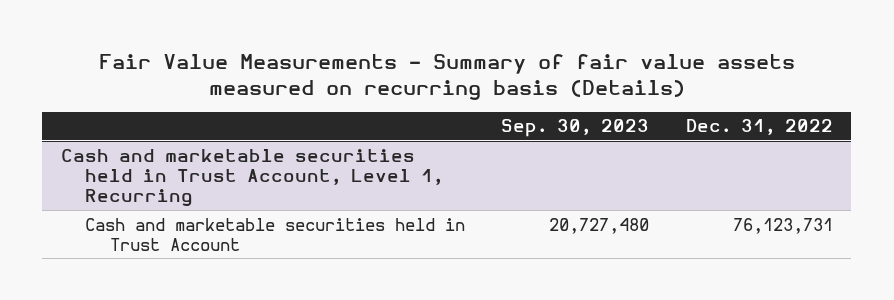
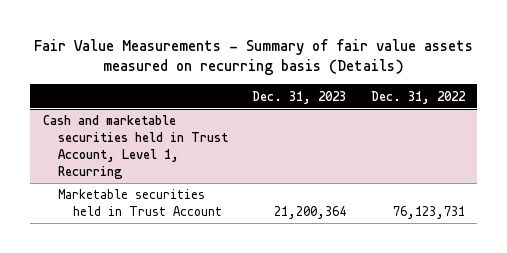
- | Sep. 30, 2023 | Dec. 31, 2022
+ | Dec. 31, 2023 | Dec. 31, 2022
@ Cash and marketable securities held in Trust Account, Level 1, Recurring
- Cash and marketable securities held in Trust Account | 20,727,480 | 76,123,731
+ Marketable securities held in Trust Account | 21,200,364 | 76,123,731

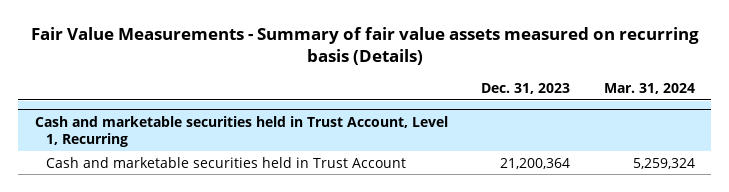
- | Dec. 31, 2023 | Dec. 31, 2022
+ | Dec. 31, 2023 | Mar. 31, 2024
@ Cash and marketable securities held in Trust Account, Level 1, Recurring
- Marketable securities held in Trust Account | 21,200,364 | 76,123,731
+ Cash and marketable securities held in Trust Account | 21,200,364 | 5,259,324

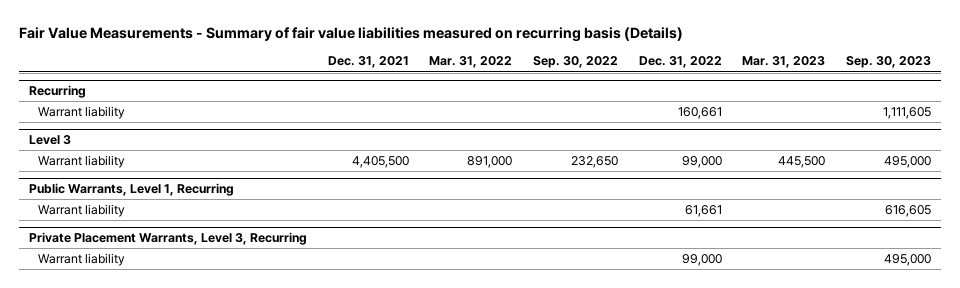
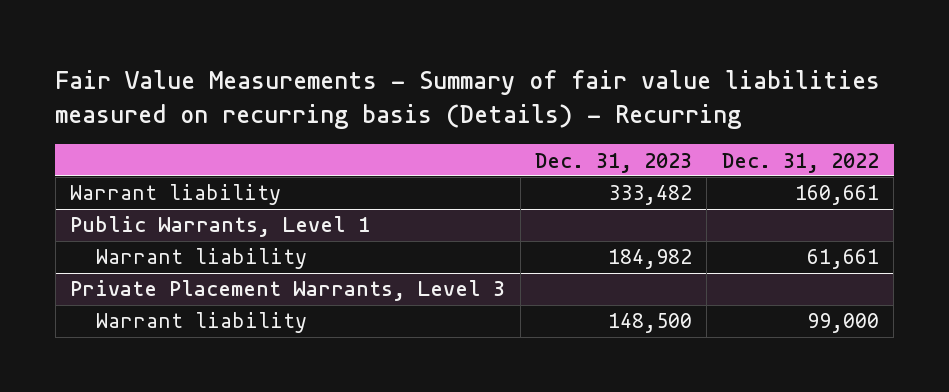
- Fair Value Measurements - Summary of fair value liabilities measured on recurring basis (Details)
+ Fair Value Measurements - Summary of fair value liabilities measured on recurring basis (Details) - Recurring
- | Dec. 31, 2021 | Mar. 31, 2022 | Sep. 30, 2022 | Dec. 31, 2022 | Mar. 31, 2023 | Sep. 30, 2023
+ | Dec. 31, 2023 | Dec. 31, 2022
- Recurring
- Level 3
- Warrant liability | 4,405,500 | 891,000 | 232,650 | 99,000 | 445,500 | 495,000
- Public Warrants, Level 1, Recurring
+ Public Warrants, Level 1
- Private Placement Warrants, Level 3, Recurring
+ Private Placement Warrants, Level 3

